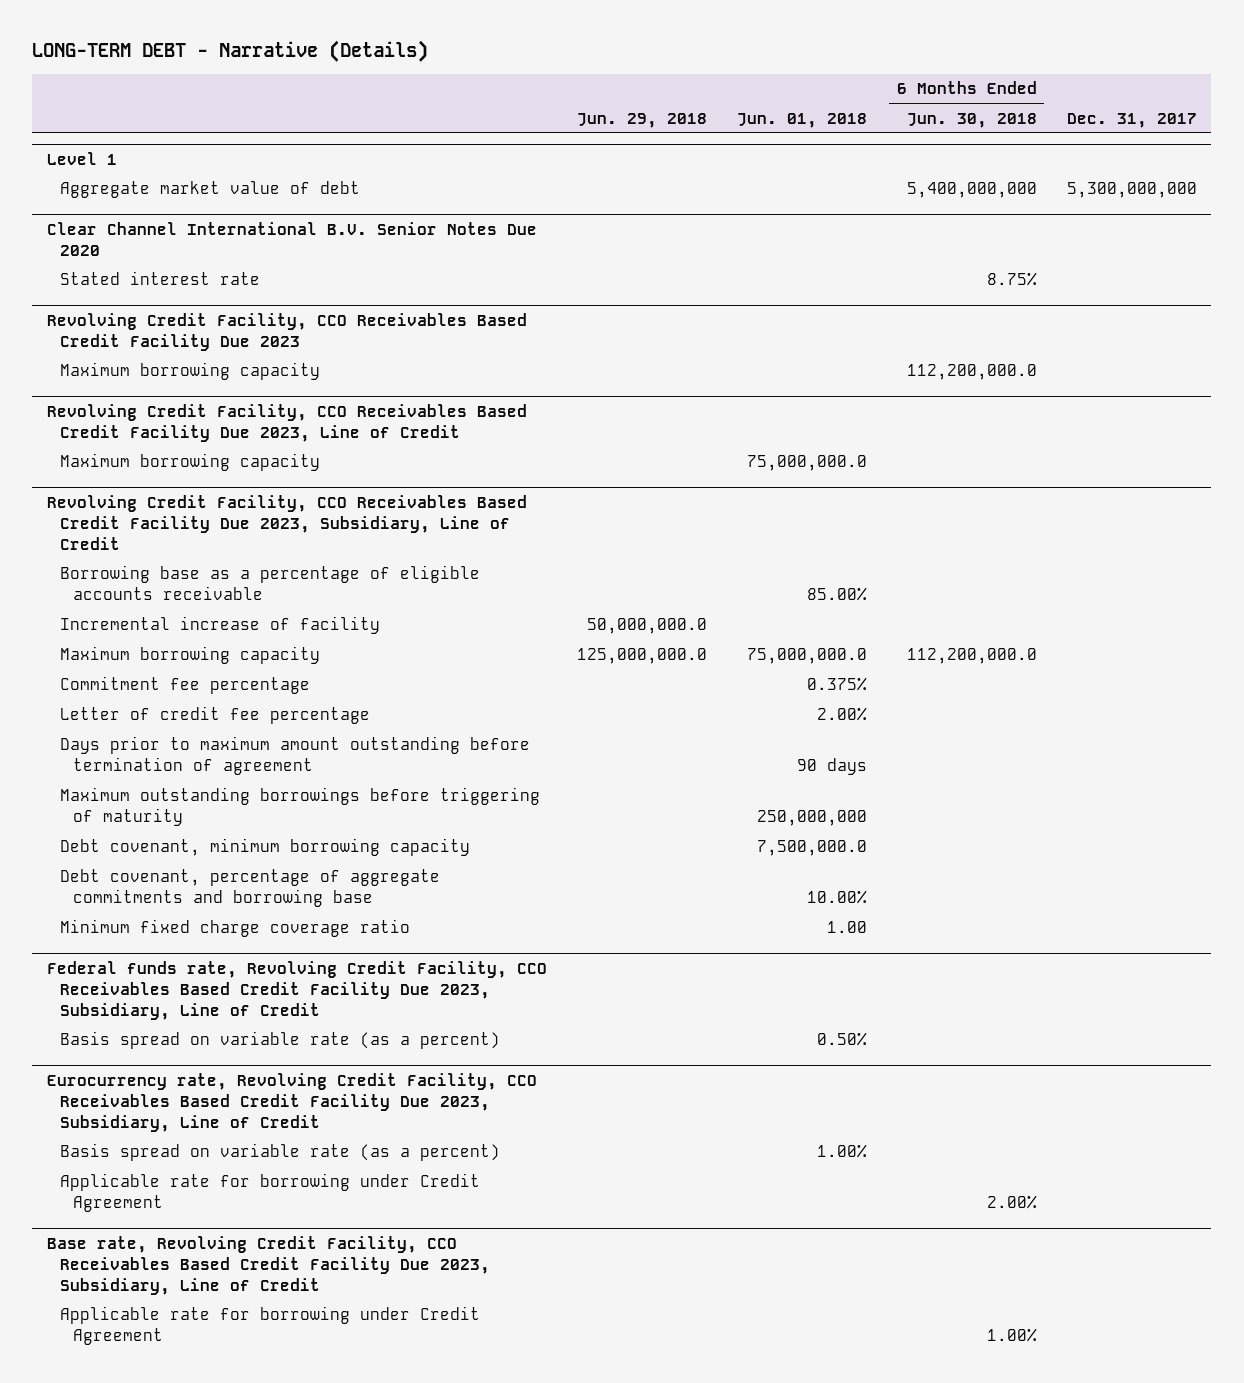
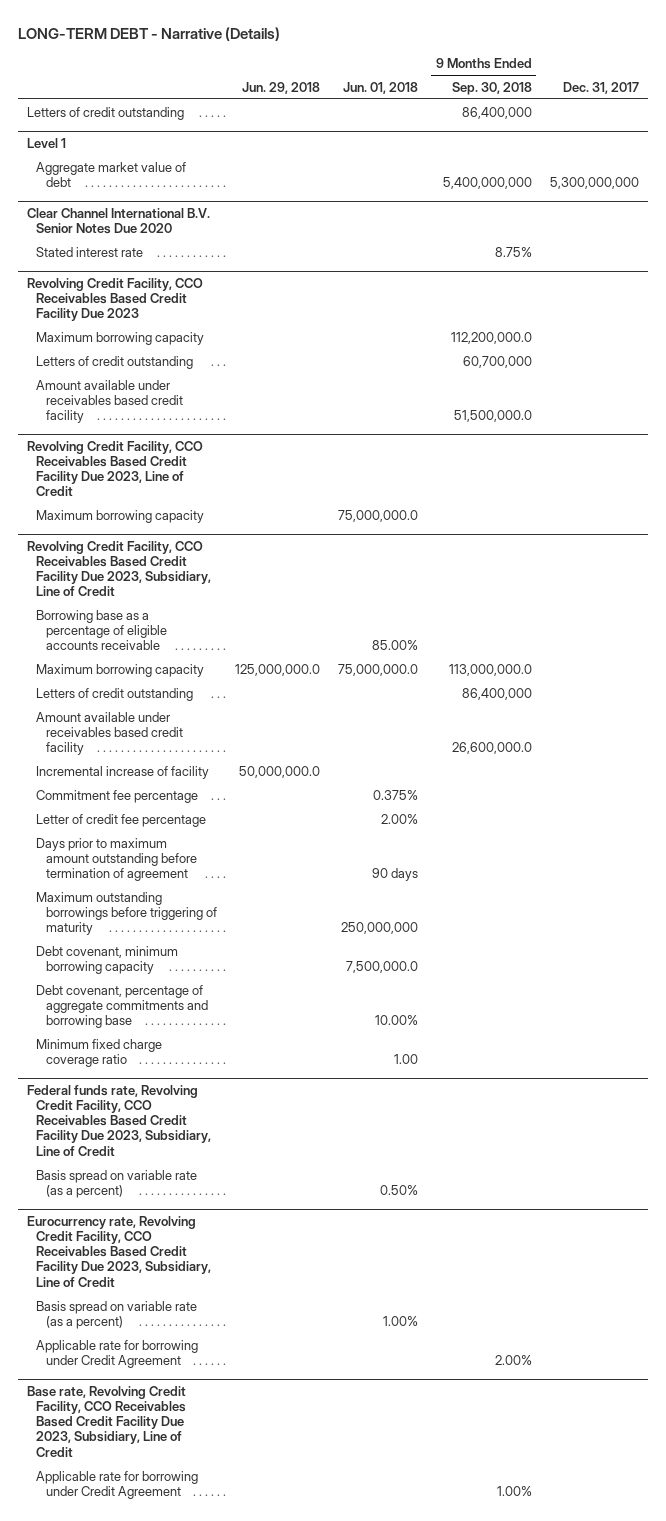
- | Jun. 29, 2018 | Jun. 01, 2018 | 6 Months Ended Jun. 30, 2018 | Dec. 31, 2017
+ | Jun. 29, 2018 | Jun. 01, 2018 | 9 Months Ended Sep. 30, 2018 | Dec. 31, 2017
+ Letters of credit outstanding | | | 86,400,000 |
@ Revolving Credit Facility, CCO Receivables Based Credit Facility Due 2023
+ Letters of credit outstanding | | | 60,700,000 |
+ Amount available under receivables based credit facility | | | 51,500,000.0 |
@ Revolving Credit Facility, CCO Receivables Based Credit Facility Due 2023, Subsidiary, Line of Credit
+ Letters of credit outstanding | | | 86,400,000 |
+ Amount available under receivables based credit facility | | | 26,600,000.0 |
moved down: Incremental increase of facility | 50,000,000.0 | | |

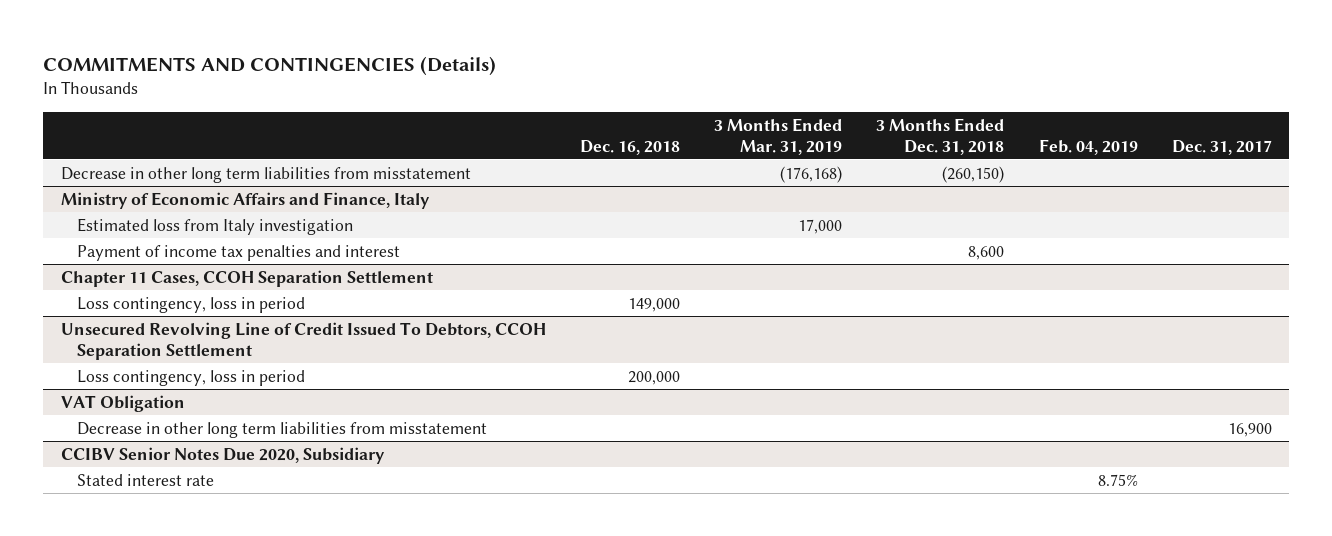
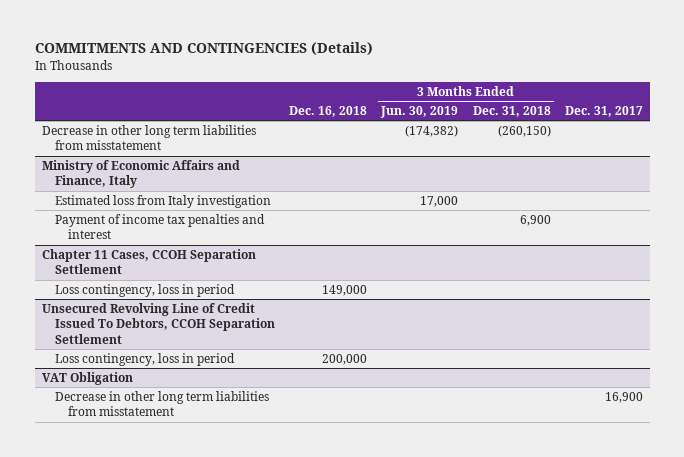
- | Dec. 16, 2018 | 3 Months Ended Mar. 31, 2019 | 3 Months Ended Dec. 31, 2018 | Feb. 04, 2019 | Dec. 31, 2017
+ | Dec. 16, 2018 | 3 Months Ended Jun. 30, 2019 | 3 Months Ended Dec. 31, 2018 | Dec. 31, 2017
@ Ministry of Economic Affairs and Finance, Italy
- Payment of income tax penalties and interest | | | 8,600 | |
+ Payment of income tax penalties and interest | | | 6,900 |
- CCIBV Senior Notes Due 2020, Subsidiary
- Stated interest rate | | | | 8.75% |

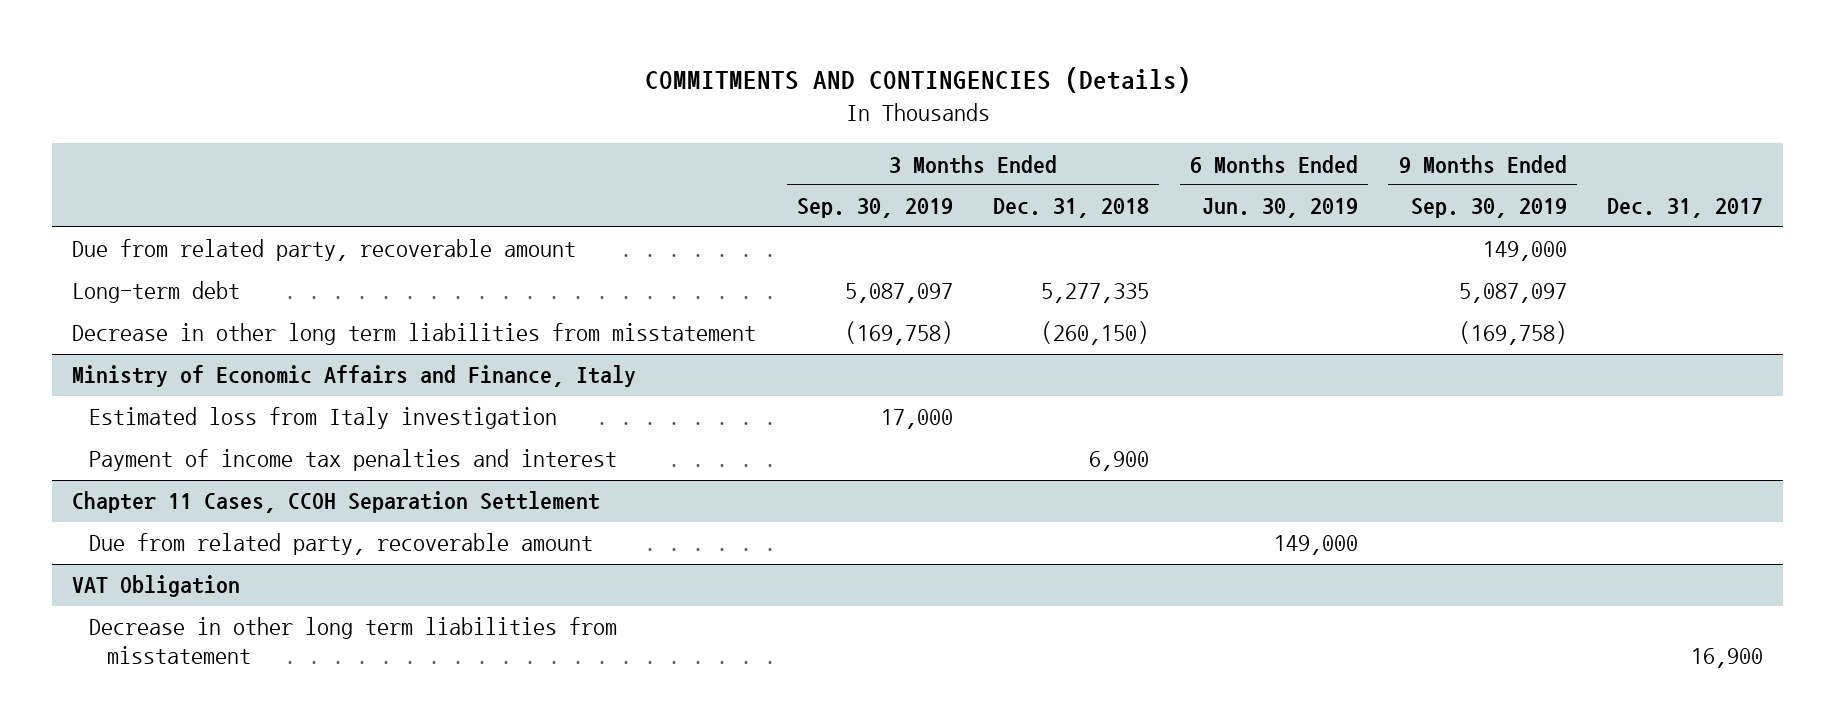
- | Dec. 16, 2018 | 3 Months Ended Jun. 30, 2019 | 3 Months Ended Dec. 31, 2018 | Dec. 31, 2017
+ | 3 Months Ended Sep. 30, 2019 | 3 Months Ended Dec. 31, 2018 | 6 Months Ended Jun. 30, 2019 | 9 Months Ended Sep. 30, 2019 | Dec. 31, 2017
+ Due from related party, recoverable amount | | | | 149,000 |
+ Long-term debt | 5,087,097 | 5,277,335 | | 5,087,097 |
@ Chapter 11 Cases, CCOH Separation Settlement
- Loss contingency, loss in period | 149,000 | | |
- Unsecured Revolving Line of Credit Issued To Debtors, CCOH Separation Settlement
- Loss contingency, loss in period | 200,000 | | |
@ Chapter 11 Cases, CCOH Separation Settlement
+ Due from related party, recoverable amount | | | 149,000 | |

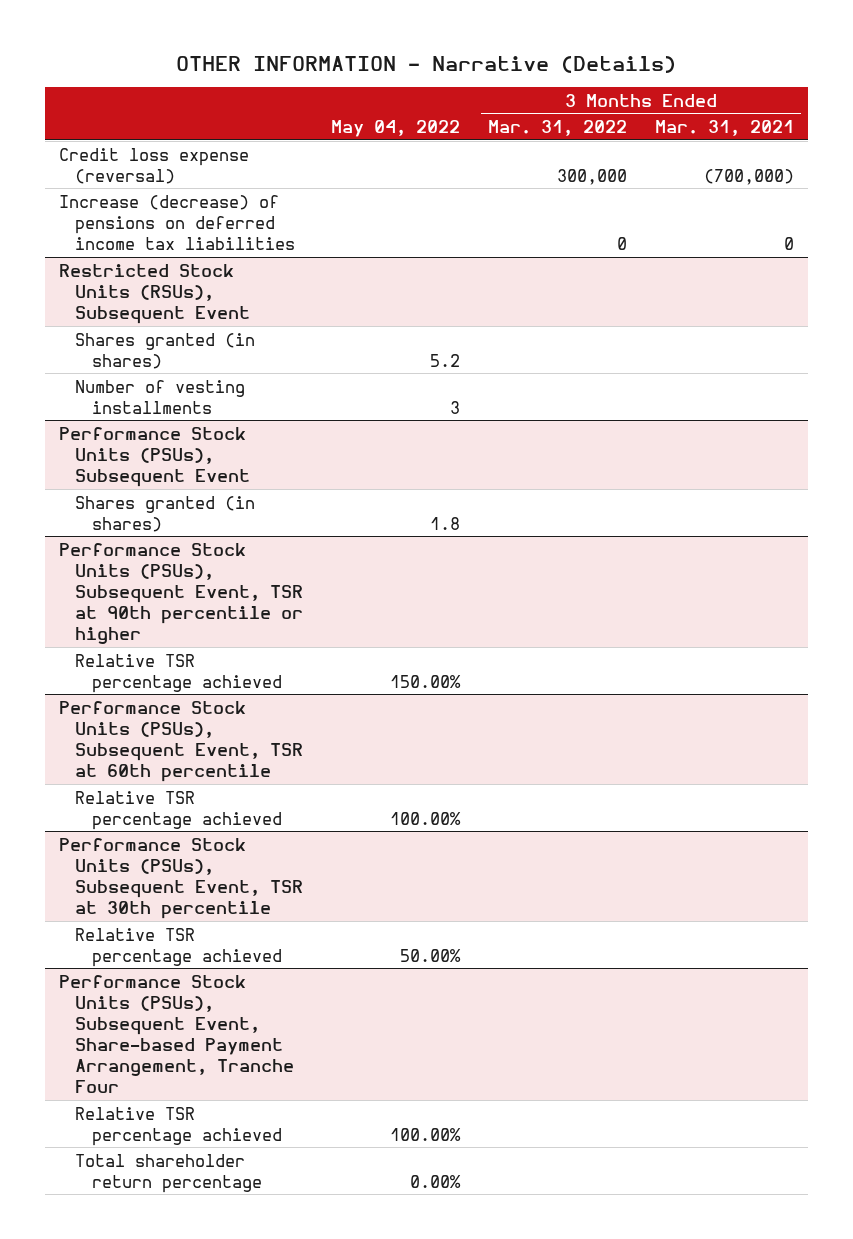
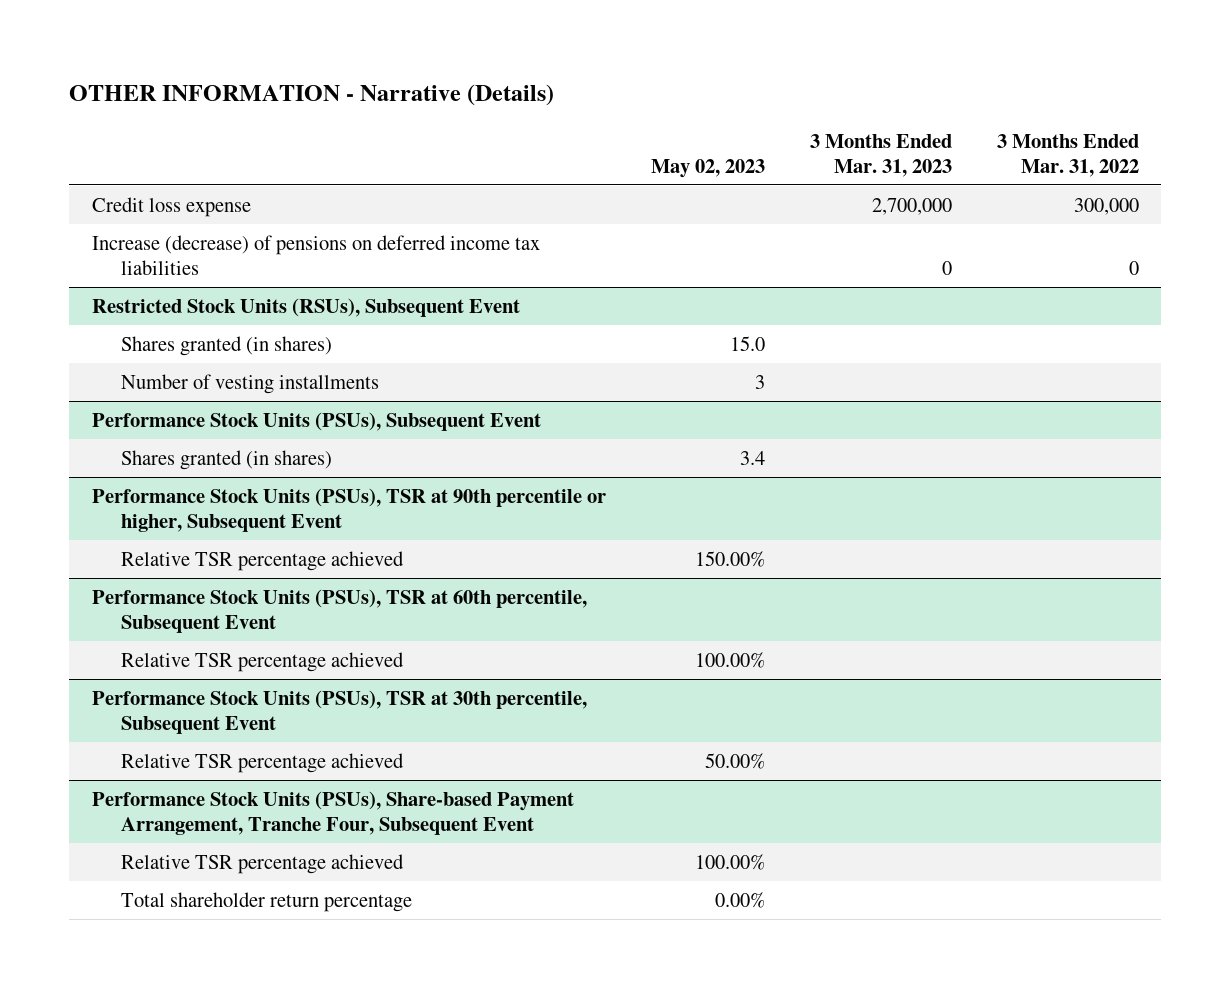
- | May 04, 2022 | 3 Months Ended Mar. 31, 2022 | 3 Months Ended Mar. 31, 2021
+ | May 02, 2023 | 3 Months Ended Mar. 31, 2023 | 3 Months Ended Mar. 31, 2022
- Credit loss expense (reversal) | | 300,000 | (700,000)
+ Credit loss expense | | 2,700,000 | 300,000
- Performance Stock Units (PSUs), Subsequent Event, TSR at 90th percentile or higher
+ Performance Stock Units (PSUs), TSR at 90th percentile or higher, Subsequent Event
- Performance Stock Units (PSUs), Subsequent Event, TSR at 60th percentile
+ Performance Stock Units (PSUs), TSR at 60th percentile, Subsequent Event
- Performance Stock Units (PSUs), Subsequent Event, TSR at 30th percentile
+ Performance Stock Units (PSUs), TSR at 30th percentile, Subsequent Event
- Performance Stock Units (PSUs), Subsequent Event, Share-based Payment Arrangement, Tranche Four
+ Performance Stock Units (PSUs), Share-based Payment Arrangement, Tranche Four, Subsequent Event

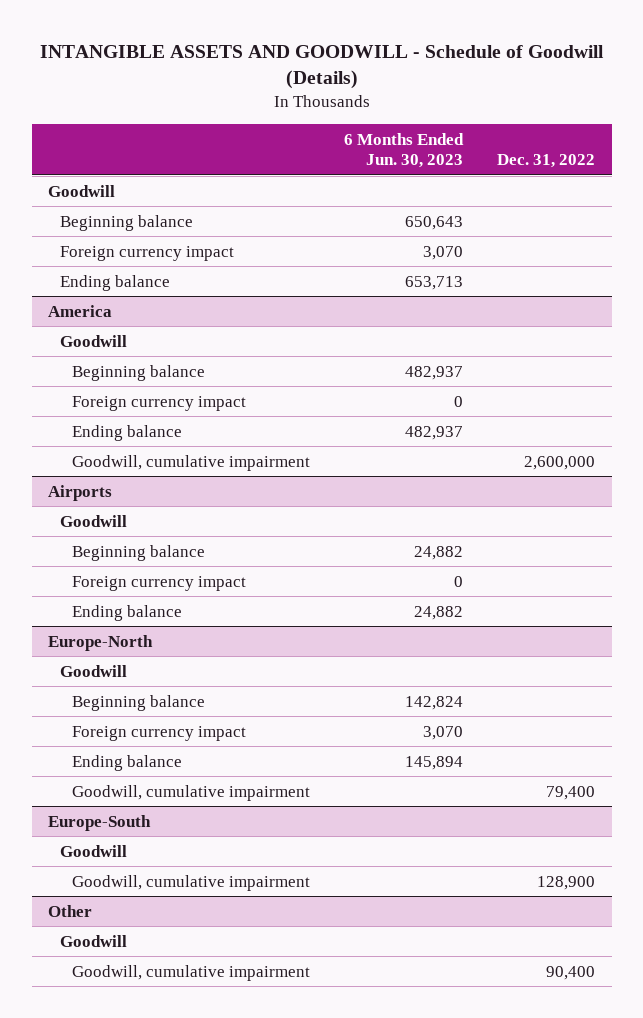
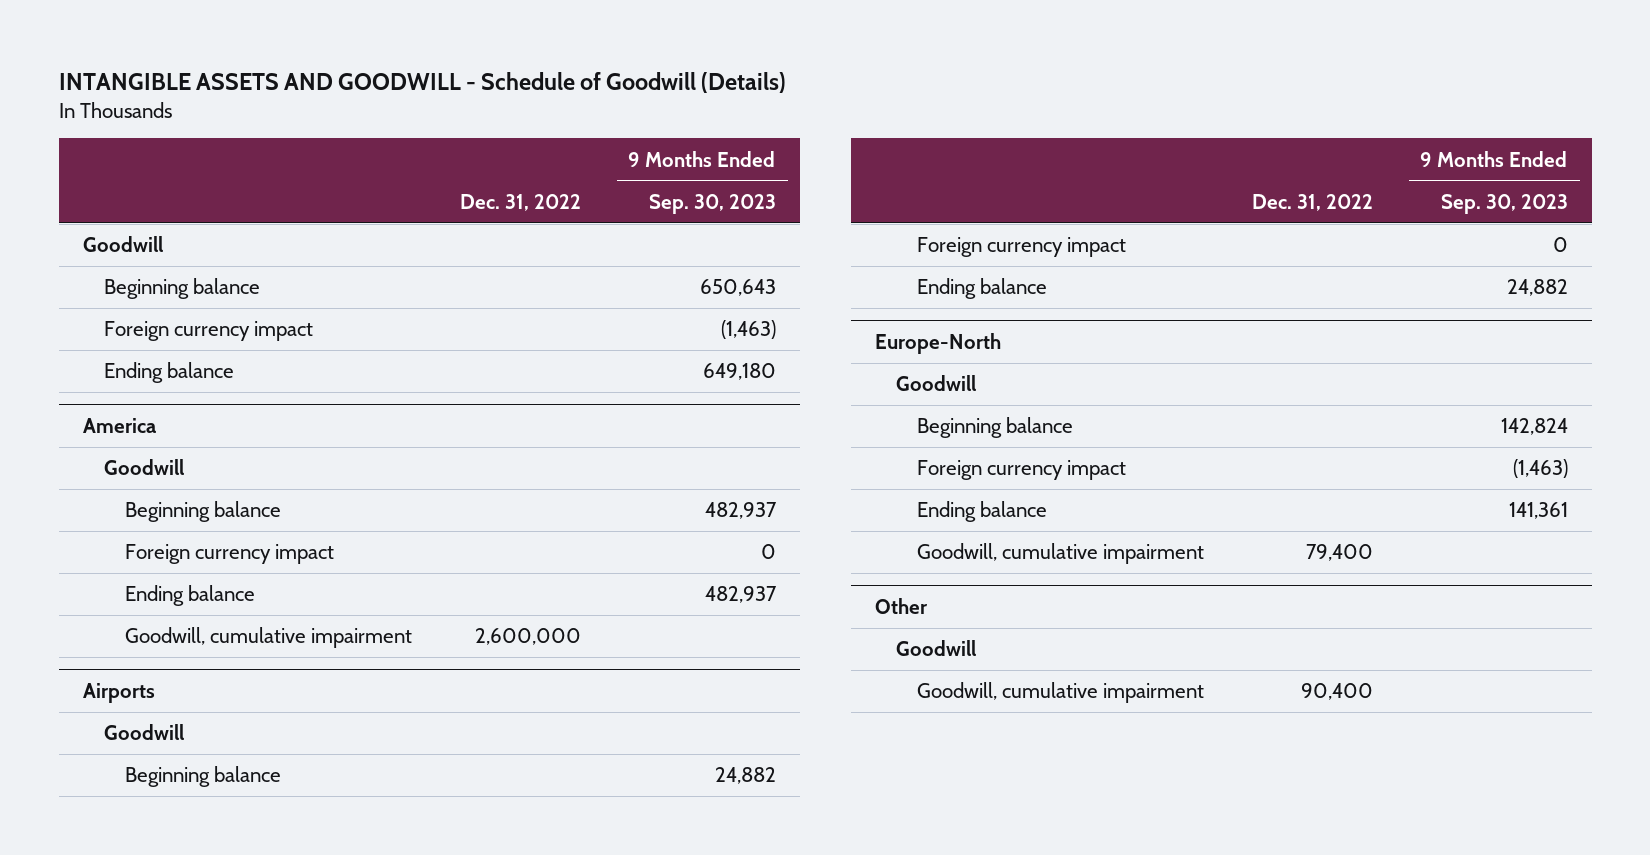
- | 6 Months Ended Jun. 30, 2023 | Dec. 31, 2022
+ | Dec. 31, 2022 | 9 Months Ended Sep. 30, 2023
- Europe-South
- Goodwill
- Goodwill, cumulative impairment | | 128,900

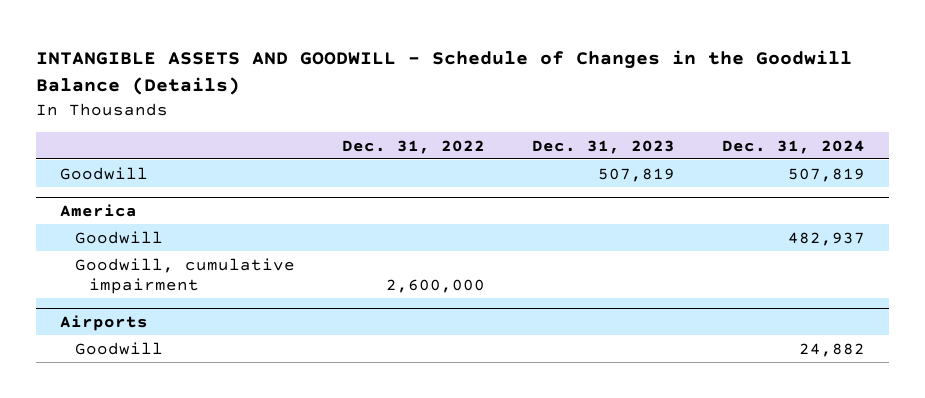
- INTANGIBLE ASSETS AND GOODWILL - Schedule of Goodwill (Details)
+ INTANGIBLE ASSETS AND GOODWILL - Schedule of Changes in the Goodwill Balance (Details)
- | Dec. 31, 2022 | 9 Months Ended Sep. 30, 2023
+ | Dec. 31, 2022 | Dec. 31, 2023 | Dec. 31, 2024
- Beginning balance | | 650,643
- Foreign currency impact | | (1,463)
- Ending balance | | 649,180
@ America
- Beginning balance | | 482,937
- Foreign currency impact | | 0
- Ending balance | | 482,937
@ Airports
- Beginning balance | | 24,882
- Foreign currency impact | | 0
- Ending balance | | 24,882
- Europe-North
- Goodwill
- Beginning balance | | 142,824
- Foreign currency impact | | (1,463)
- Ending balance | | 141,361
- Goodwill, cumulative impairment | 79,400 |
- Other
- Goodwill
- Goodwill, cumulative impairment | 90,400 |

